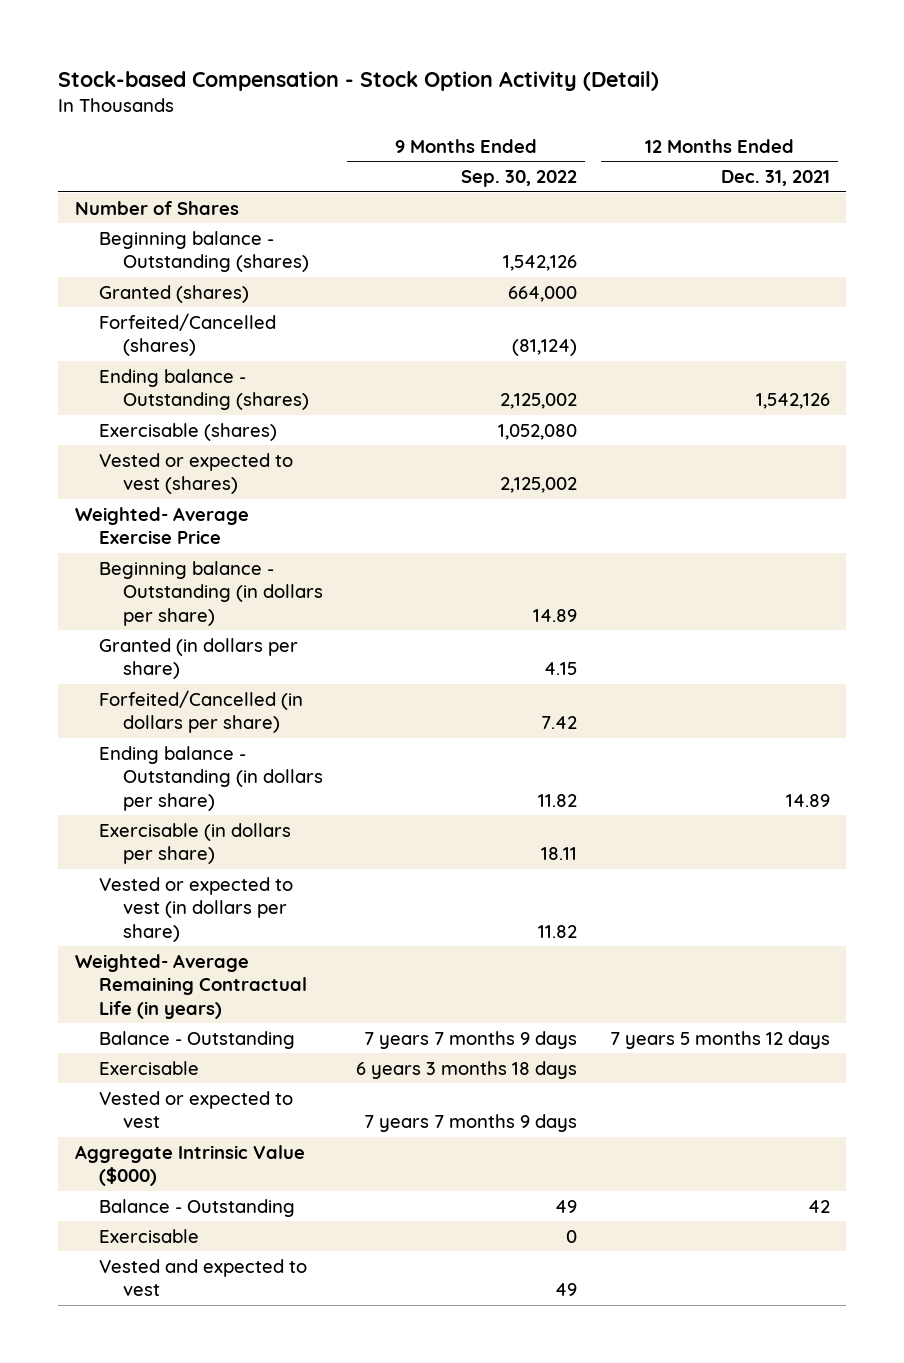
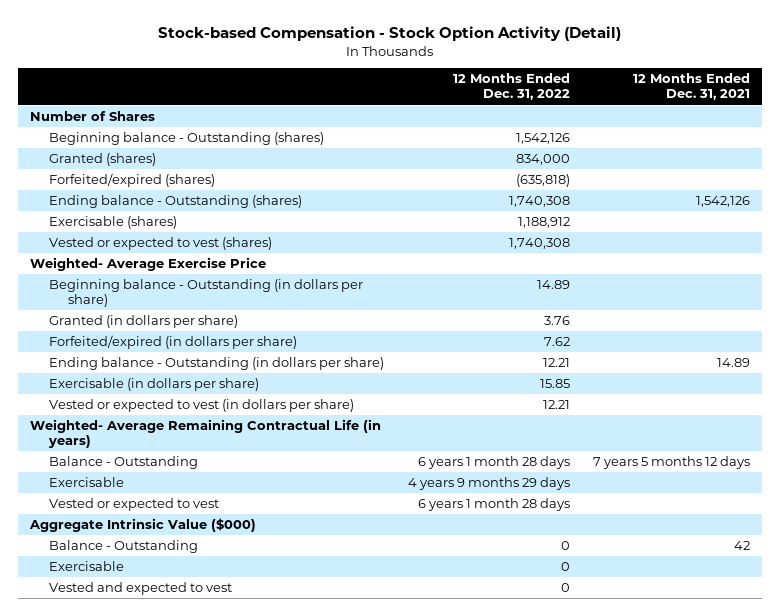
- | 9 Months Ended Sep. 30, 2022 | 12 Months Ended Dec. 31, 2021
+ | 12 Months Ended Dec. 31, 2022 | 12 Months Ended Dec. 31, 2021
- Forfeited/Cancelled (shares) | (81,124) |
+ Forfeited/expired (shares) | (635,818) |
- Forfeited/Cancelled (in dollars per share) | 7.42 |
+ Forfeited/expired (in dollars per share) | 7.62 |

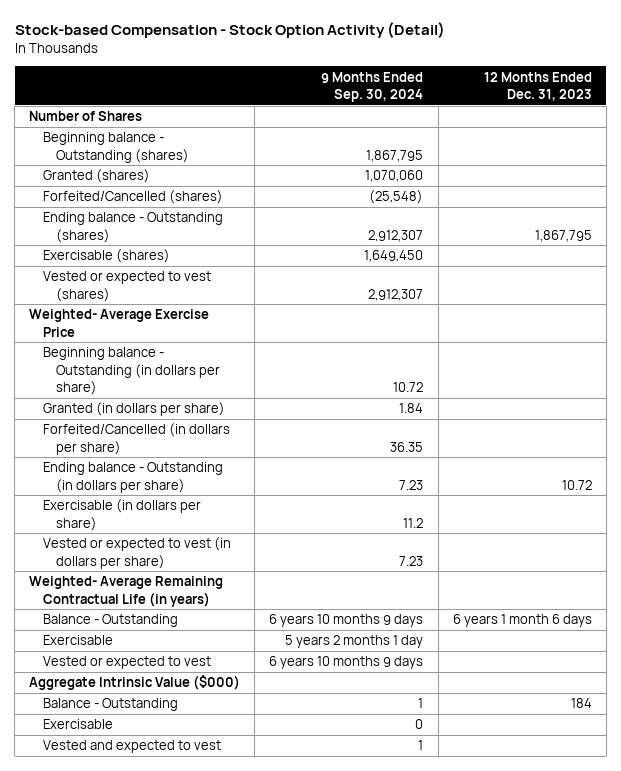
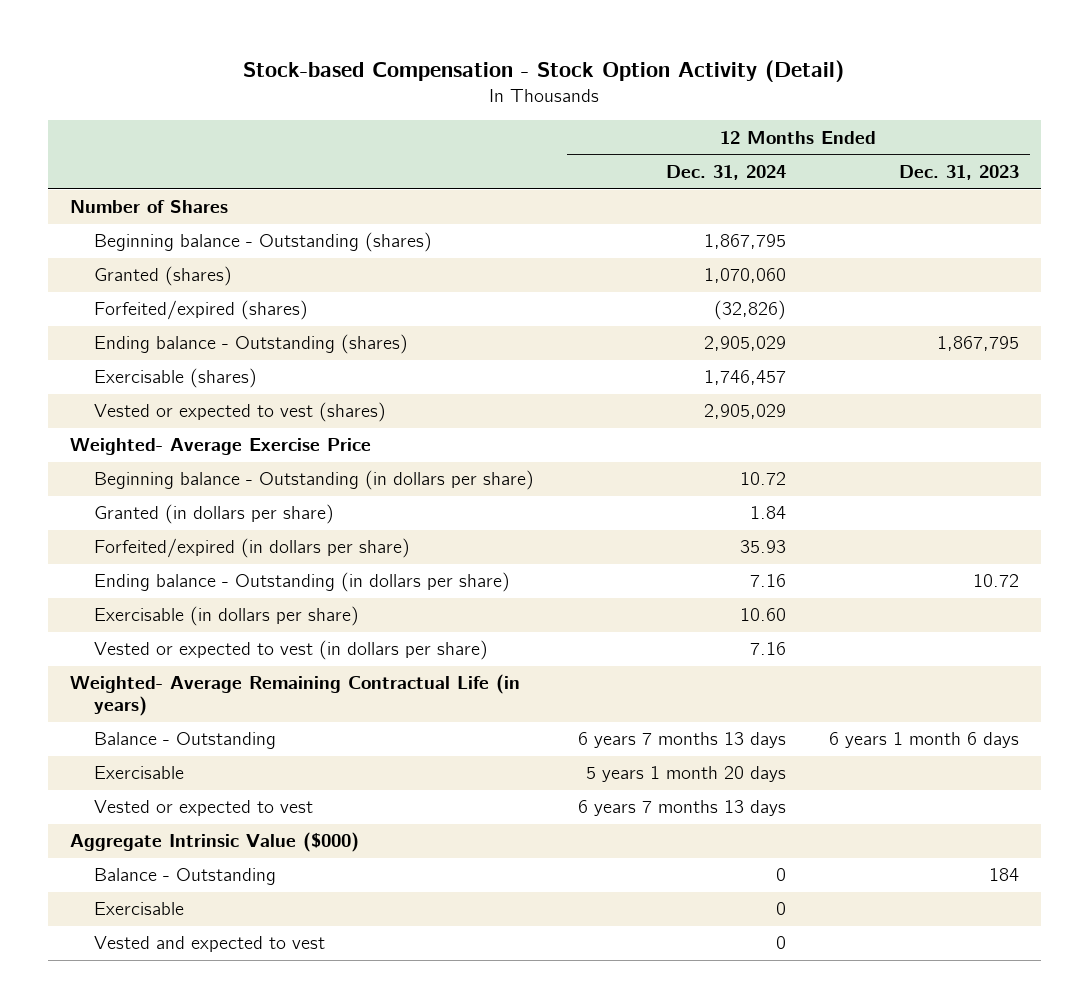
- | 9 Months Ended Sep. 30, 2024 | 12 Months Ended Dec. 31, 2023
+ | 12 Months Ended Dec. 31, 2024 | 12 Months Ended Dec. 31, 2023
- Forfeited/Cancelled (shares) | (25,548) |
+ Forfeited/expired (shares) | (32,826) |
- Forfeited/Cancelled (in dollars per share) | 36.35 |
+ Forfeited/expired (in dollars per share) | 35.93 |

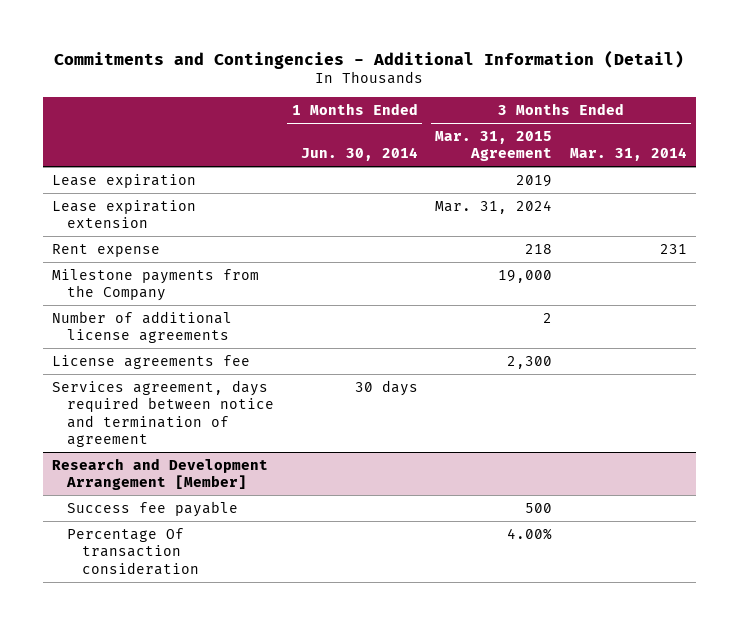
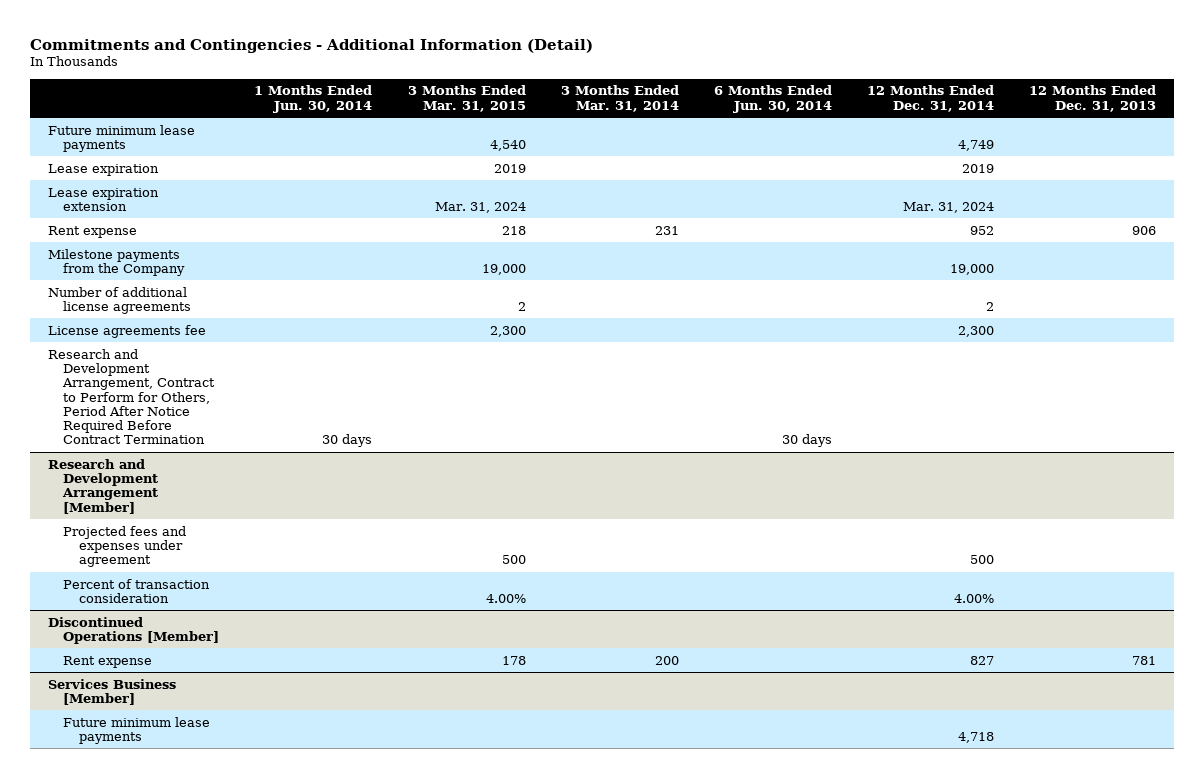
- | 1 Months Ended Jun. 30, 2014 | 3 Months Ended Mar. 31, 2015 Agreement | 3 Months Ended Mar. 31, 2014
+ | 1 Months Ended Jun. 30, 2014 | 3 Months Ended Mar. 31, 2015 | 3 Months Ended Mar. 31, 2014 | 6 Months Ended Jun. 30, 2014 | 12 Months Ended Dec. 31, 2014 | 12 Months Ended Dec. 31, 2013
+ Future minimum lease payments | | 4,540 | | | 4,749 |
- Services agreement, days required between notice and termination of agreement | 30 days | |
+ Research and Development Arrangement, Contract to Perform for Others, Period After Notice Required Before Contract Termination | 30 days | | | 30 days | |
@ Research and Development Arrangement [Member]
- Success fee payable | | 500 |
- Percentage Of transaction consideration | | 4.00% |
+ Projected fees and expenses under agreement | | 500 | | | 500 |
+ Percent of transaction consideration | | 4.00% | | | 4.00% |
+ Discontinued Operations [Member]
+ Rent expense | | 178 | 200 | | 827 | 781
+ Services Business [Member]
+ Future minimum lease payments | | | | | 4,718 |

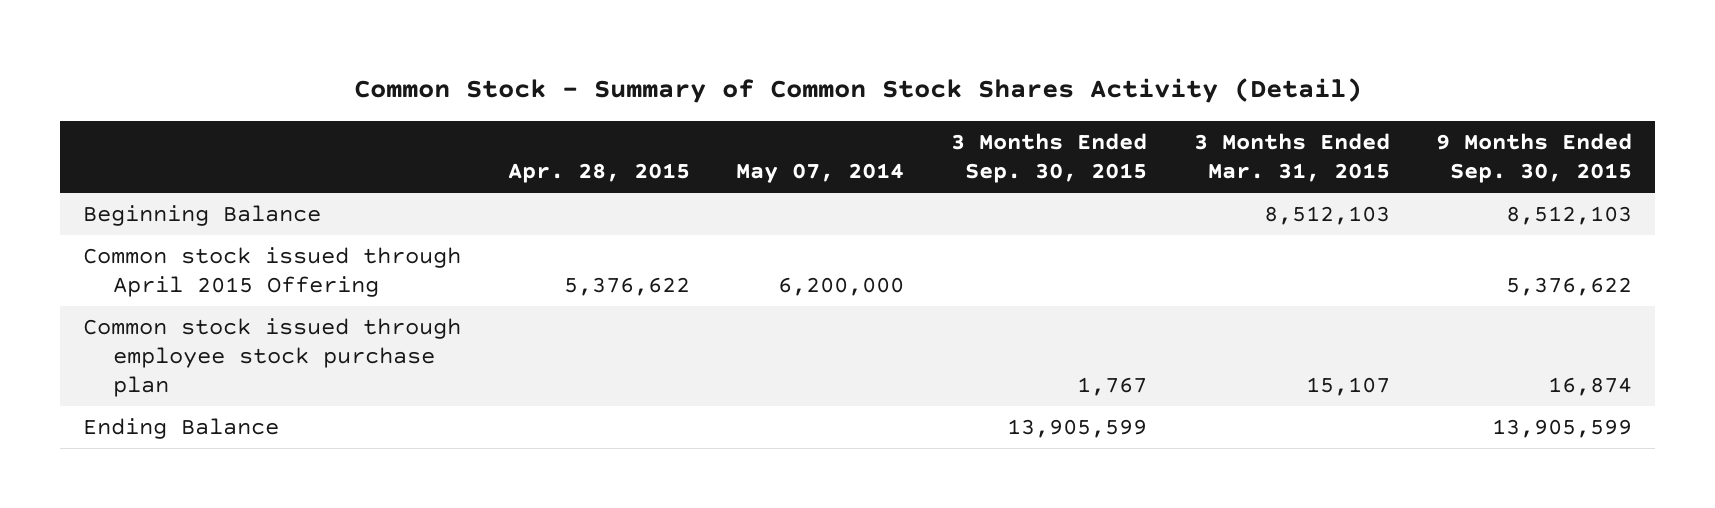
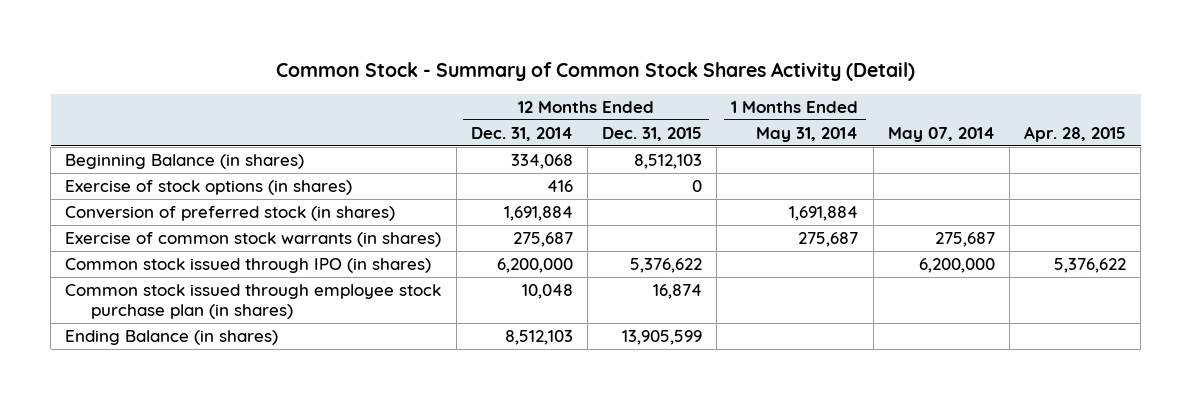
- | Apr. 28, 2015 | May 07, 2014 | 3 Months Ended Sep. 30, 2015 | 3 Months Ended Mar. 31, 2015 | 9 Months Ended Sep. 30, 2015
+ | 12 Months Ended Dec. 31, 2014 | 12 Months Ended Dec. 31, 2015 | 1 Months Ended May 31, 2014 | May 07, 2014 | Apr. 28, 2015
- Beginning Balance | | | | 8,512,103 | 8,512,103
- Common stock issued through April 2015 Offering | 5,376,622 | 6,200,000 | | | 5,376,622
- Common stock issued through employee stock purchase plan | | | 1,767 | 15,107 | 16,874
- Ending Balance | | | 13,905,599 | | 13,905,599
+ Beginning Balance (in shares) | 334,068 | 8,512,103 | | |
+ Exercise of stock options (in shares) | 416 | 0 | | |
+ Conversion of preferred stock (in shares) | 1,691,884 | | 1,691,884 | |
+ Exercise of common stock warrants (in shares) | 275,687 | | 275,687 | 275,687 |
+ Common stock issued through IPO (in shares) | 6,200,000 | 5,376,622 | | 6,200,000 | 5,376,622
+ Common stock issued through employee stock purchase plan (in shares) | 10,048 | 16,874 | | |
+ Ending Balance (in shares) | 8,512,103 | 13,905,599 | | |

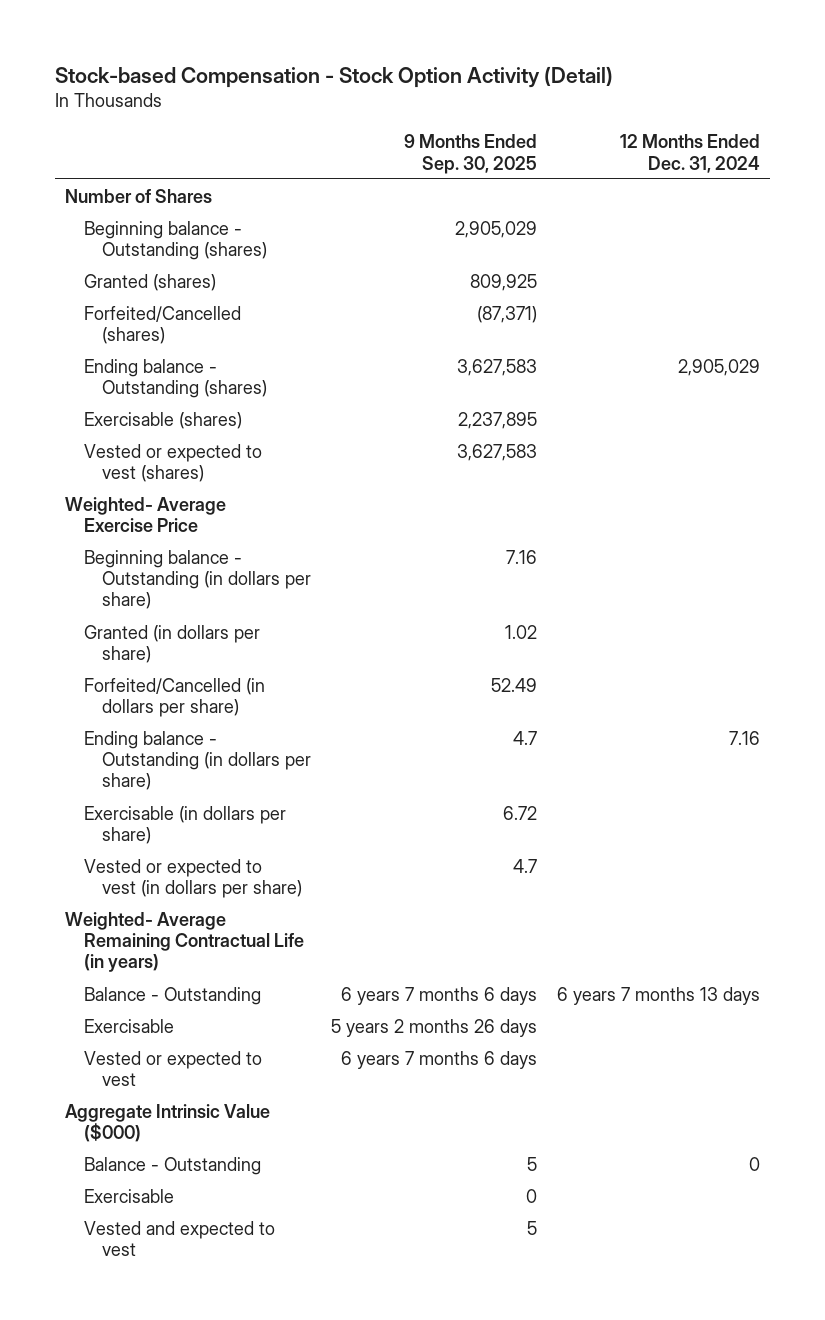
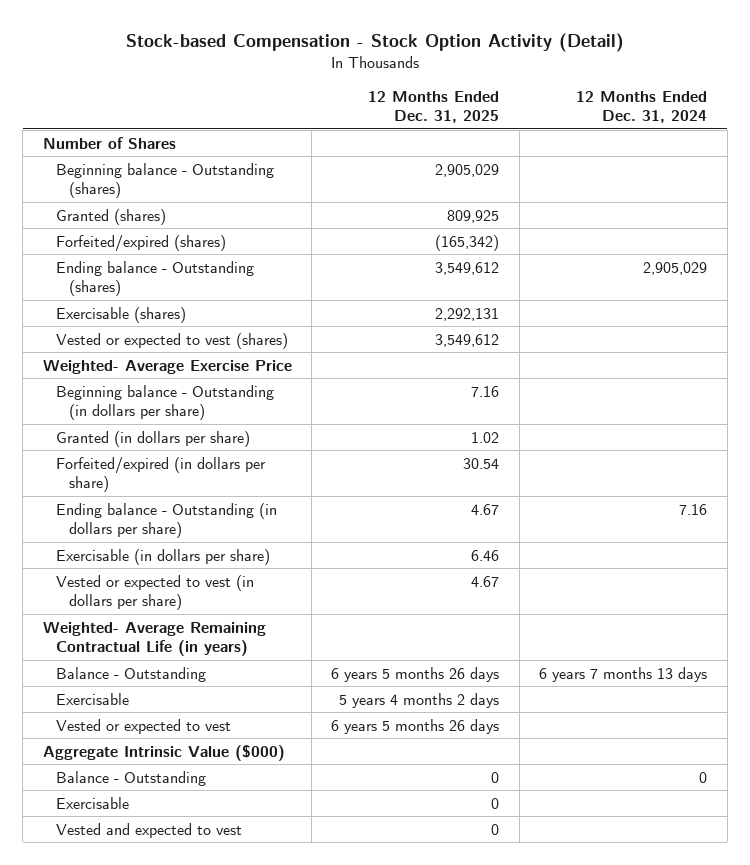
- | 9 Months Ended Sep. 30, 2025 | 12 Months Ended Dec. 31, 2024
+ | 12 Months Ended Dec. 31, 2025 | 12 Months Ended Dec. 31, 2024
- Forfeited/Cancelled (shares) | (87,371) |
+ Forfeited/expired (shares) | (165,342) |
- Forfeited/Cancelled (in dollars per share) | 52.49 |
+ Forfeited/expired (in dollars per share) | 30.54 |

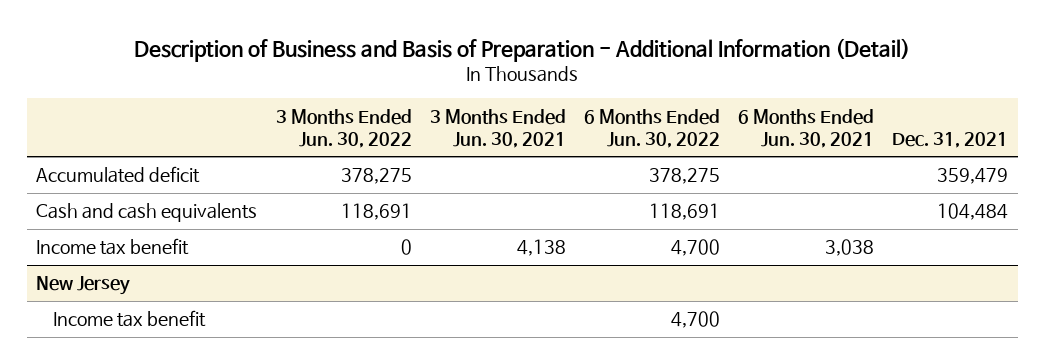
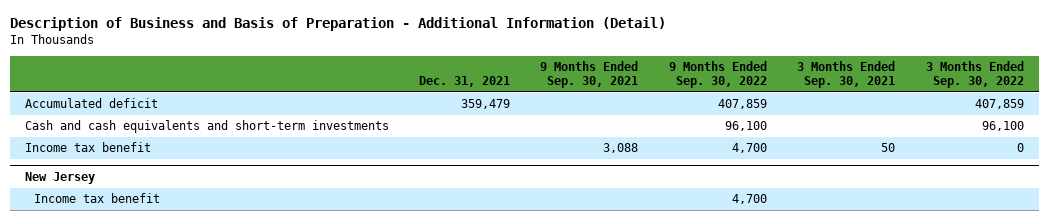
- | 3 Months Ended Jun. 30, 2022 | 3 Months Ended Jun. 30, 2021 | 6 Months Ended Jun. 30, 2022 | 6 Months Ended Jun. 30, 2021 | Dec. 31, 2021
+ | Dec. 31, 2021 | 9 Months Ended Sep. 30, 2021 | 9 Months Ended Sep. 30, 2022 | 3 Months Ended Sep. 30, 2021 | 3 Months Ended Sep. 30, 2022
- Cash and cash equivalents | 118,691 | | 118,691 | | 104,484
+ Cash and cash equivalents and short-term investments | | | 96,100 | | 96,100

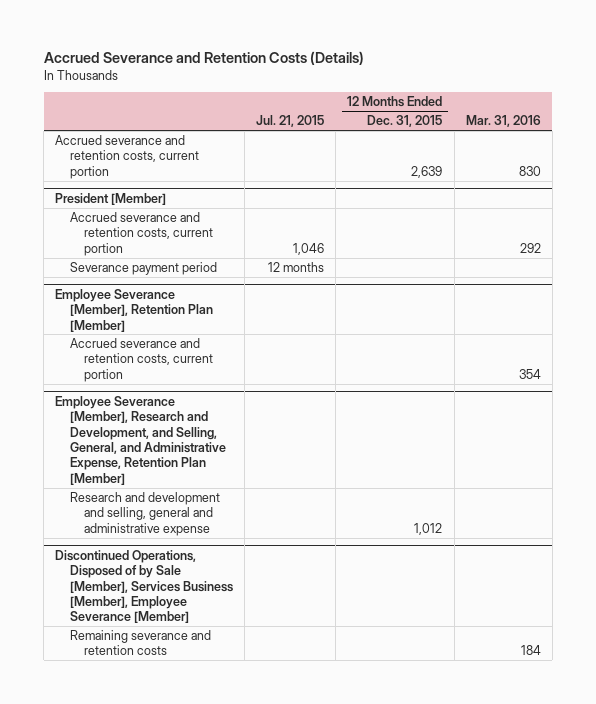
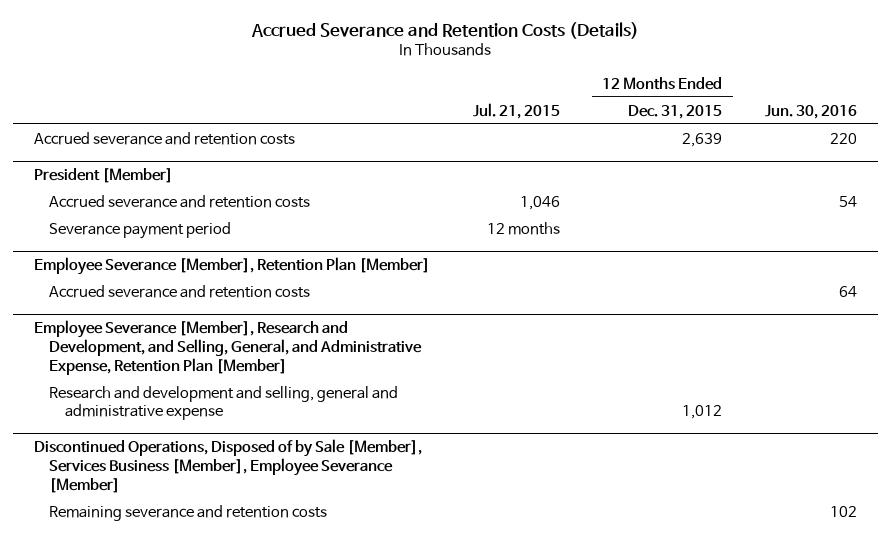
- | Jul. 21, 2015 | 12 Months Ended Dec. 31, 2015 | Mar. 31, 2016
+ | Jul. 21, 2015 | 12 Months Ended Dec. 31, 2015 | Jun. 30, 2016
- Accrued severance and retention costs, current portion | | 2,639 | 830
+ Accrued severance and retention costs | | 2,639 | 220
@ President [Member]
- Accrued severance and retention costs, current portion | 1,046 | | 292
+ Accrued severance and retention costs | 1,046 | | 54
@ Employee Severance [Member], Retention Plan [Member]
- Accrued severance and retention costs, current portion | | | 354
+ Accrued severance and retention costs | | | 64

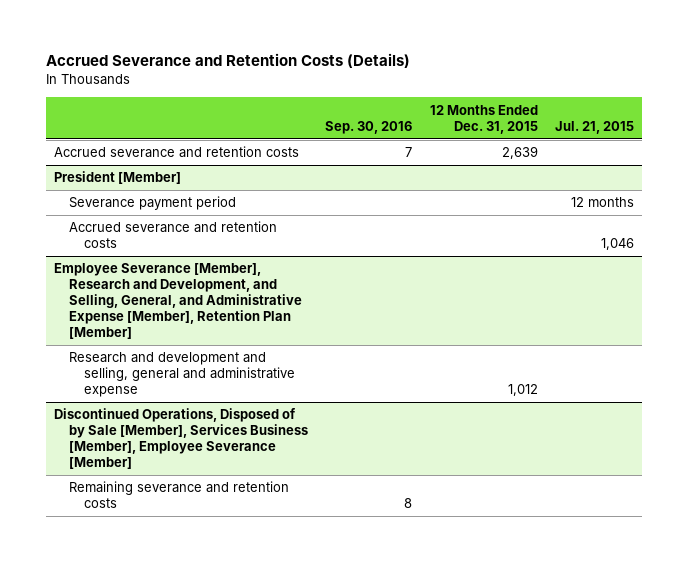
- | Jul. 21, 2015 | 12 Months Ended Dec. 31, 2015 | Jun. 30, 2016
+ | Sep. 30, 2016 | 12 Months Ended Dec. 31, 2015 | Jul. 21, 2015
- Employee Severance [Member], Retention Plan [Member]
- Accrued severance and retention costs | | | 64
- Employee Severance [Member], Research and Development, and Selling, General, and Administrative Expense, Retention Plan [Member]
@ President [Member]
moved down: Accrued severance and retention costs | | | 1,046
+ Employee Severance [Member], Research and Development, and Selling, General, and Administrative Expense [Member], Retention Plan [Member]

